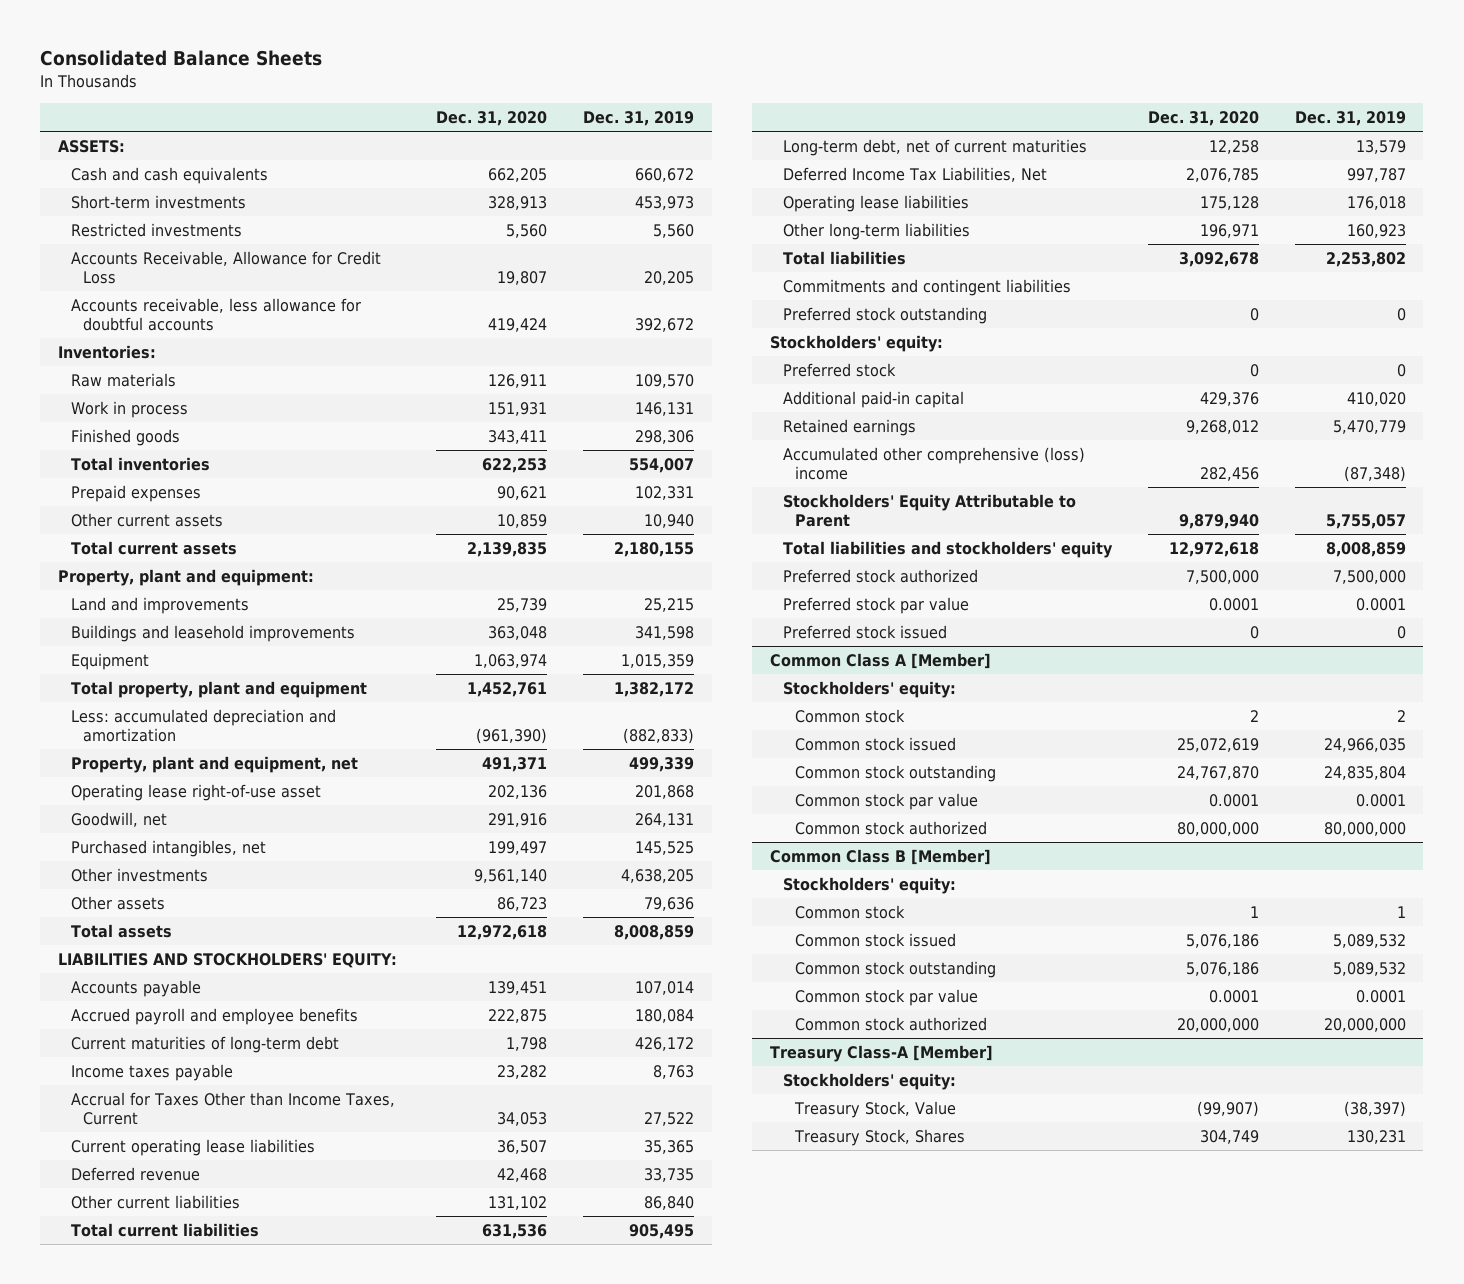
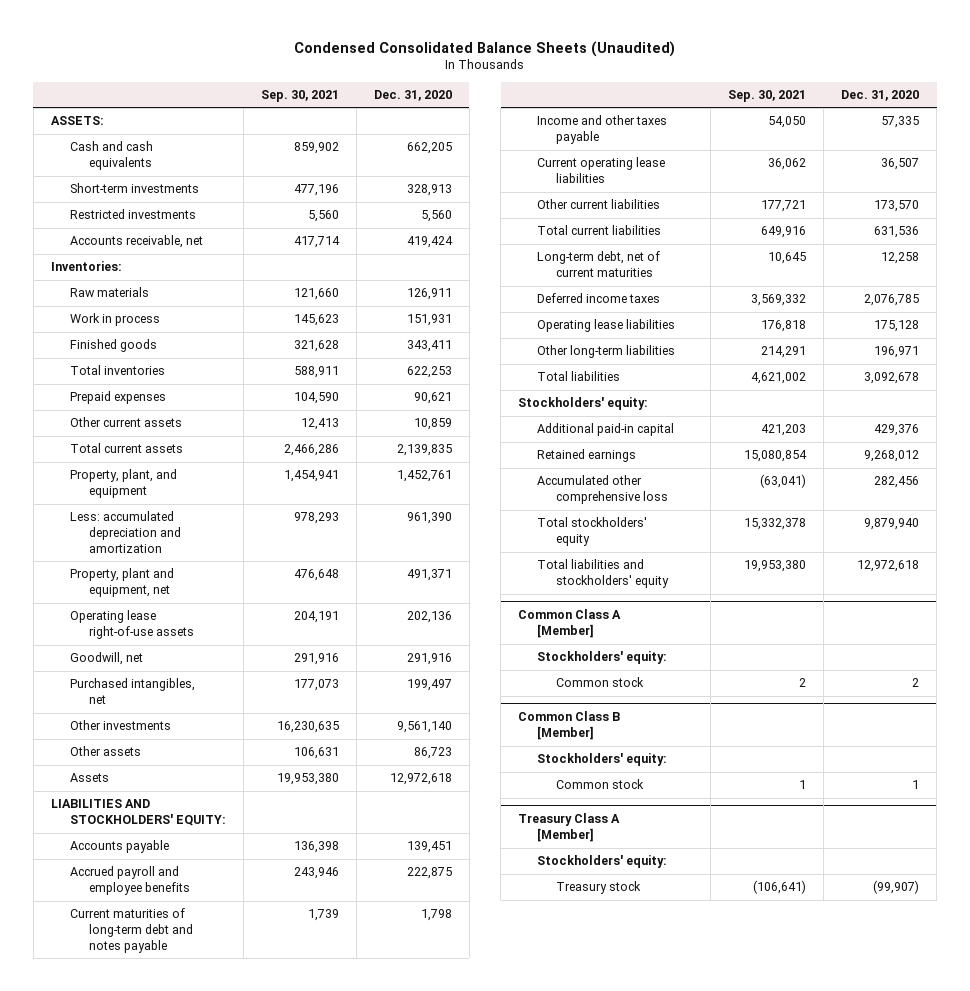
- Consolidated Balance Sheets
+ Condensed Consolidated Balance Sheets (Unaudited)
- | Dec. 31, 2020 | Dec. 31, 2019
+ | Sep. 30, 2021 | Dec. 31, 2020
- Accounts Receivable, Allowance for Credit Loss | 19,807 | 20,205
- Accounts receivable, less allowance for doubtful accounts | 419,424 | 392,672
+ Accounts receivable, net | 417,714 | 419,424
- Property, plant and equipment:
- Land and improvements | 25,739 | 25,215
- Buildings and leasehold improvements | 363,048 | 341,598
- Equipment | 1,063,974 | 1,015,359
- Total property, plant and equipment | 1,452,761 | 1,382,172
- Less: accumulated depreciation and amortization | (961,390) | (882,833)
+ Property, plant, and equipment | 1,454,941 | 1,452,761
+ Less: accumulated depreciation and amortization | 978,293 | 961,390
- Operating lease right-of-use asset | 202,136 | 201,868
+ Operating lease right-of-use assets | 204,191 | 202,136
- Total assets | 12,972,618 | 8,008,859
+ Assets | 19,953,380 | 12,972,618
- Current maturities of long-term debt | 1,798 | 426,172
- Income taxes payable | 23,282 | 8,763
- Accrual for Taxes Other than Income Taxes, Current | 34,053 | 27,522
+ Current maturities of long-term debt and notes payable | 1,739 | 1,798
+ Income and other taxes payable | 54,050 | 57,335
- Deferred revenue | 42,468 | 33,735
- Other current liabilities | 131,102 | 86,840
+ Other current liabilities | 177,721 | 173,570
- Deferred Income Tax Liabilities, Net | 2,076,785 | 997,787
+ Deferred income taxes | 3,569,332 | 2,076,785
- Commitments and contingent liabilities
- Preferred stock outstanding | 0 | 0
- Preferred stock | 0 | 0
- Accumulated other comprehensive (loss) income | 282,456 | (87,348)
- Stockholders' Equity Attributable to Parent | 9,879,940 | 5,755,057
+ Accumulated other comprehensive loss | (63,041) | 282,456
+ Total stockholders' equity | 15,332,378 | 9,879,940
- Preferred stock authorized | 7,500,000 | 7,500,000
- Preferred stock par value | 0.0001 | 0.0001
- Preferred stock issued | 0 | 0
@ Common Class A [Member]
- Common stock issued | 25,072,619 | 24,966,035
- Common stock outstanding | 24,767,870 | 24,835,804
- Common stock par value | 0.0001 | 0.0001
- Common stock authorized | 80,000,000 | 80,000,000
@ Common Class B [Member]
- Common stock issued | 5,076,186 | 5,089,532
- Common stock outstanding | 5,076,186 | 5,089,532
- Common stock par value | 0.0001 | 0.0001
- Common stock authorized | 20,000,000 | 20,000,000
- Treasury Class-A [Member]
+ Treasury Class A [Member]
- Treasury Stock, Value | (99,907) | (38,397)
- Treasury Stock, Shares | 304,749 | 130,231
+ Treasury stock | (106,641) | (99,907)

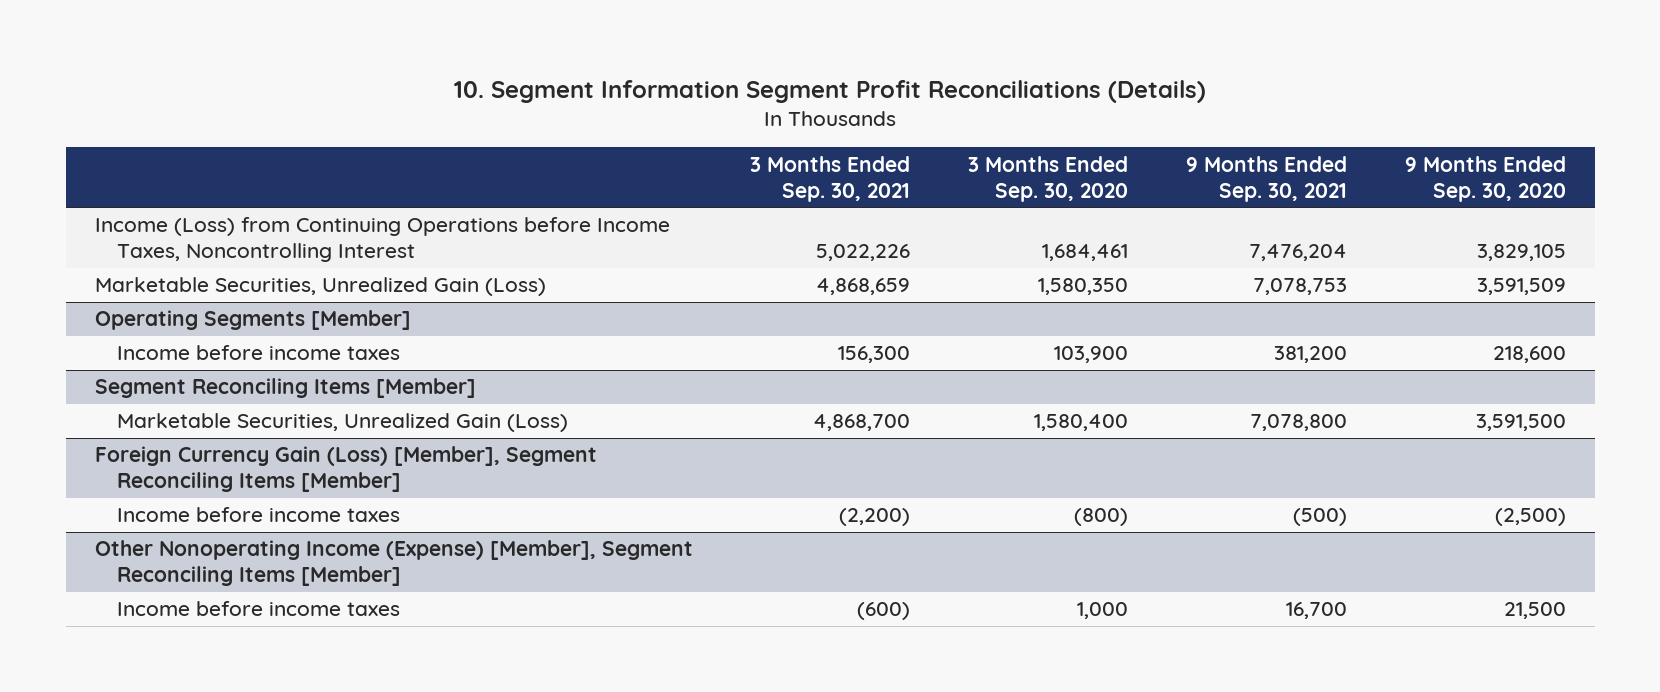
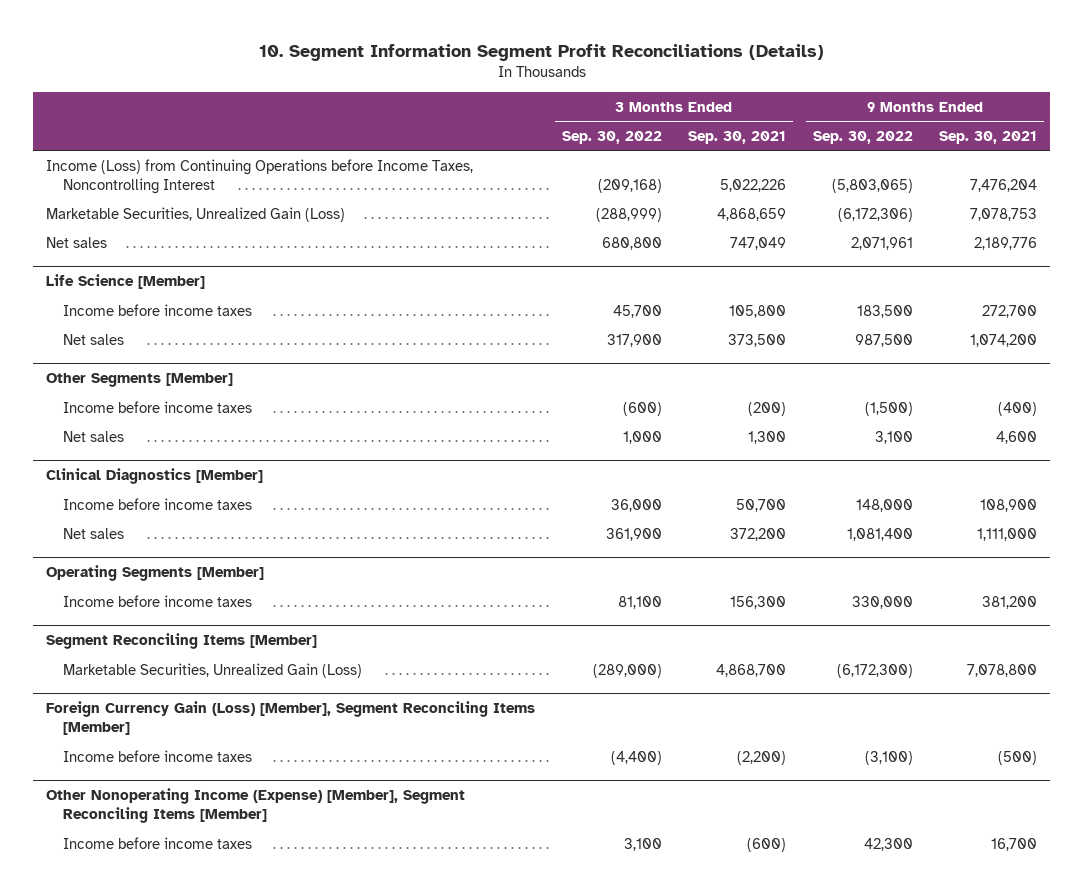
- | 3 Months Ended Sep. 30, 2021 | 3 Months Ended Sep. 30, 2020 | 9 Months Ended Sep. 30, 2021 | 9 Months Ended Sep. 30, 2020
+ | 3 Months Ended Sep. 30, 2022 | 3 Months Ended Sep. 30, 2021 | 9 Months Ended Sep. 30, 2022 | 9 Months Ended Sep. 30, 2021
+ Net sales | 680,800 | 747,049 | 2,071,961 | 2,189,776
+ Life Science [Member]
+ Income before income taxes | 45,700 | 105,800 | 183,500 | 272,700
+ Net sales | 317,900 | 373,500 | 987,500 | 1,074,200
+ Other Segments [Member]
+ Income before income taxes | (600) | (200) | (1,500) | (400)
+ Net sales | 1,000 | 1,300 | 3,100 | 4,600
+ Clinical Diagnostics [Member]
+ Income before income taxes | 36,000 | 50,700 | 148,000 | 108,900
+ Net sales | 361,900 | 372,200 | 1,081,400 | 1,111,000

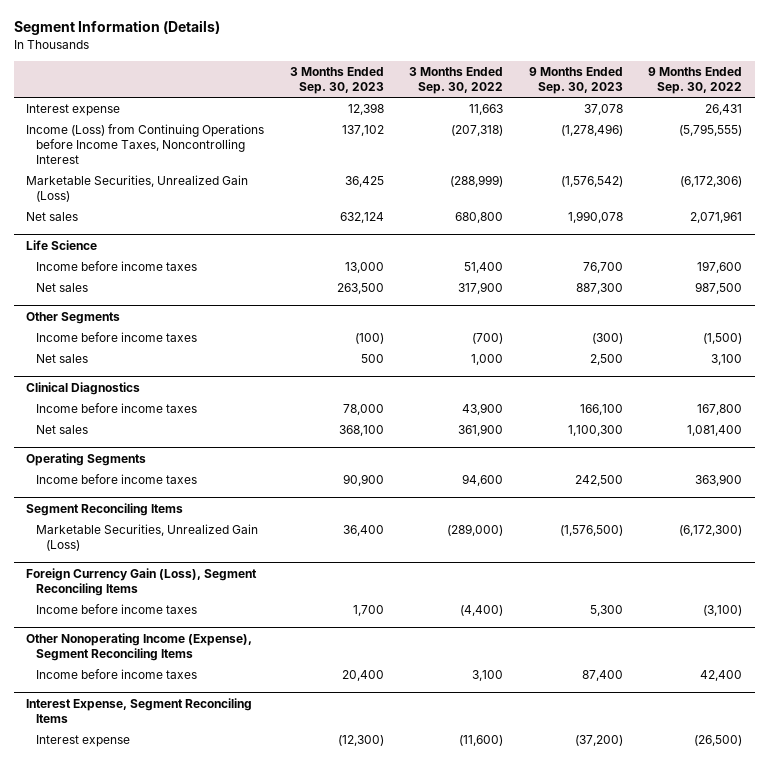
- 10. Segment Information Segment Profit Reconciliations (Details)
+ Segment Information (Details)
- | 3 Months Ended Sep. 30, 2022 | 3 Months Ended Sep. 30, 2021 | 9 Months Ended Sep. 30, 2022 | 9 Months Ended Sep. 30, 2021
+ | 3 Months Ended Sep. 30, 2023 | 3 Months Ended Sep. 30, 2022 | 9 Months Ended Sep. 30, 2023 | 9 Months Ended Sep. 30, 2022
- Income (Loss) from Continuing Operations before Income Taxes, Noncontrolling Interest | (209,168) | 5,022,226 | (5,803,065) | 7,476,204
+ Interest expense | 12,398 | 11,663 | 37,078 | 26,431
+ Income (Loss) from Continuing Operations before Income Taxes, Noncontrolling Interest | 137,102 | (207,318) | (1,278,496) | (5,795,555)
- Life Science [Member]
- Income before income taxes | 45,700 | 105,800 | 183,500 | 272,700
+ Life Science
+ Income before income taxes | 13,000 | 51,400 | 76,700 | 197,600
- Other Segments [Member]
- Income before income taxes | (600) | (200) | (1,500) | (400)
+ Other Segments
+ Income before income taxes | (100) | (700) | (300) | (1,500)
- Clinical Diagnostics [Member]
- Income before income taxes | 36,000 | 50,700 | 148,000 | 108,900
+ Clinical Diagnostics
+ Income before income taxes | 78,000 | 43,900 | 166,100 | 167,800
- Operating Segments [Member]
- Income before income taxes | 81,100 | 156,300 | 330,000 | 381,200
- Segment Reconciling Items [Member]
+ Operating Segments
+ Income before income taxes | 90,900 | 94,600 | 242,500 | 363,900
+ Segment Reconciling Items
- Foreign Currency Gain (Loss) [Member], Segment Reconciling Items [Member]
+ Foreign Currency Gain (Loss), Segment Reconciling Items
- Other Nonoperating Income (Expense) [Member], Segment Reconciling Items [Member]
- Income before income taxes | 3,100 | (600) | 42,300 | 16,700
+ Other Nonoperating Income (Expense), Segment Reconciling Items
+ Income before income taxes | 20,400 | 3,100 | 87,400 | 42,400
+ Interest Expense, Segment Reconciling Items
+ Interest expense | (12,300) | (11,600) | (37,200) | (26,500)

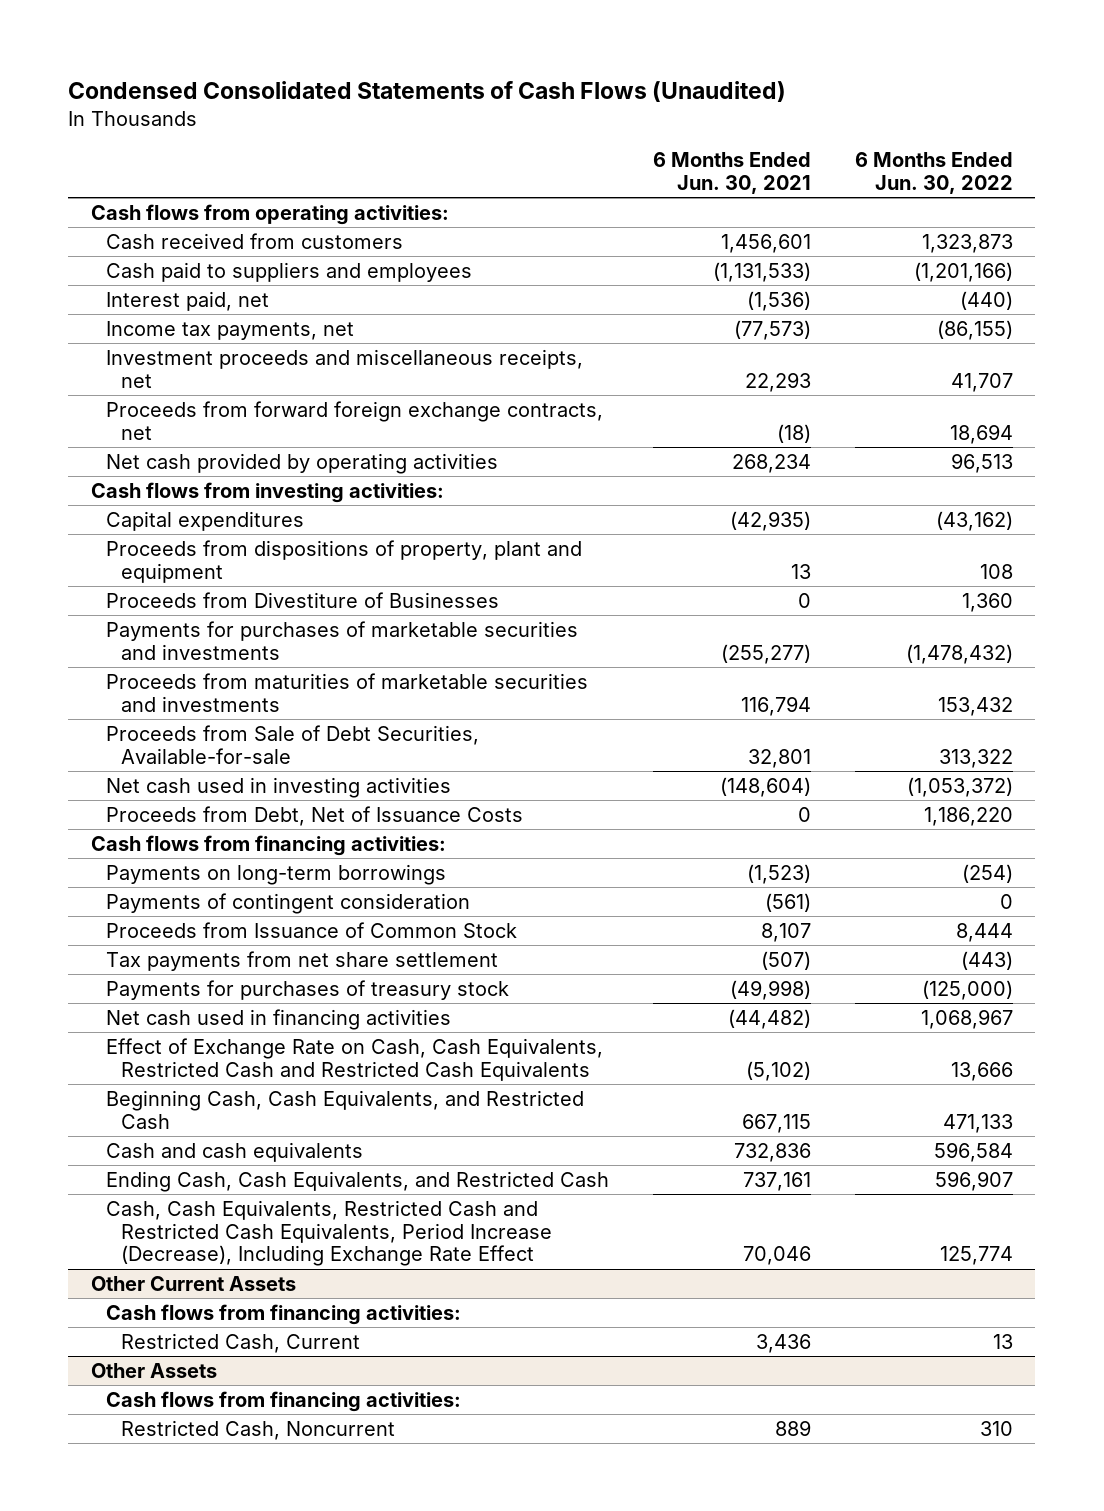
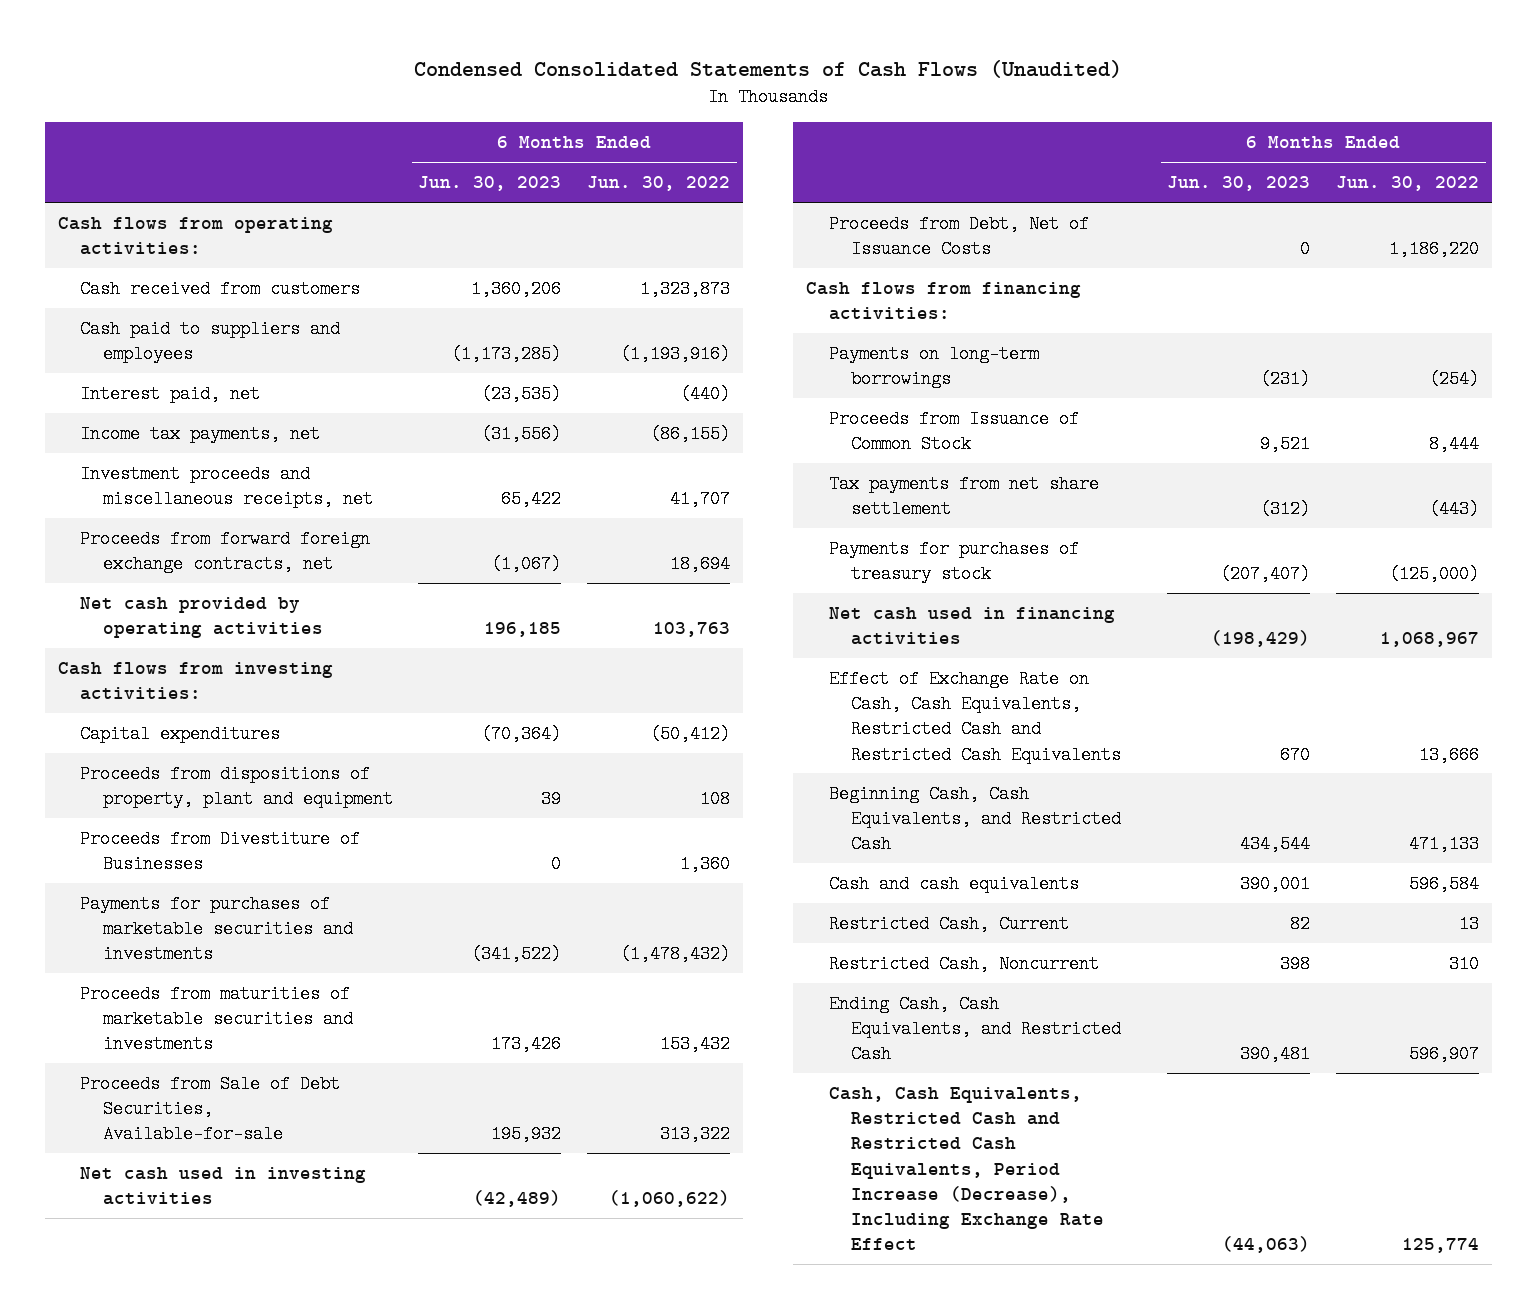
- | 6 Months Ended Jun. 30, 2021 | 6 Months Ended Jun. 30, 2022
+ | 6 Months Ended Jun. 30, 2023 | 6 Months Ended Jun. 30, 2022
- Cash paid to suppliers and employees | (1,131,533) | (1,201,166)
+ Cash paid to suppliers and employees | (1,173,285) | (1,193,916)
- Net cash provided by operating activities | 268,234 | 96,513
+ Net cash provided by operating activities | 196,185 | 103,763
- Capital expenditures | (42,935) | (43,162)
+ Capital expenditures | (70,364) | (50,412)
- Net cash used in investing activities | (148,604) | (1,053,372)
+ Net cash used in investing activities | (42,489) | (1,060,622)
- Payments of contingent consideration | (561) | 0
- Other Current Assets
- Cash flows from financing activities:
- Other Assets
- Cash flows from financing activities:
moved down: Ending Cash, Cash Equivalents, and Restricted Cash | 390,481 | 596,907
moved down: Cash, Cash Equivalents, Restricted Cash and Restricted Cash Equivalents, Period Increase (Decrease), Including Exchange Rate Effect | (44,063) | 125,774

